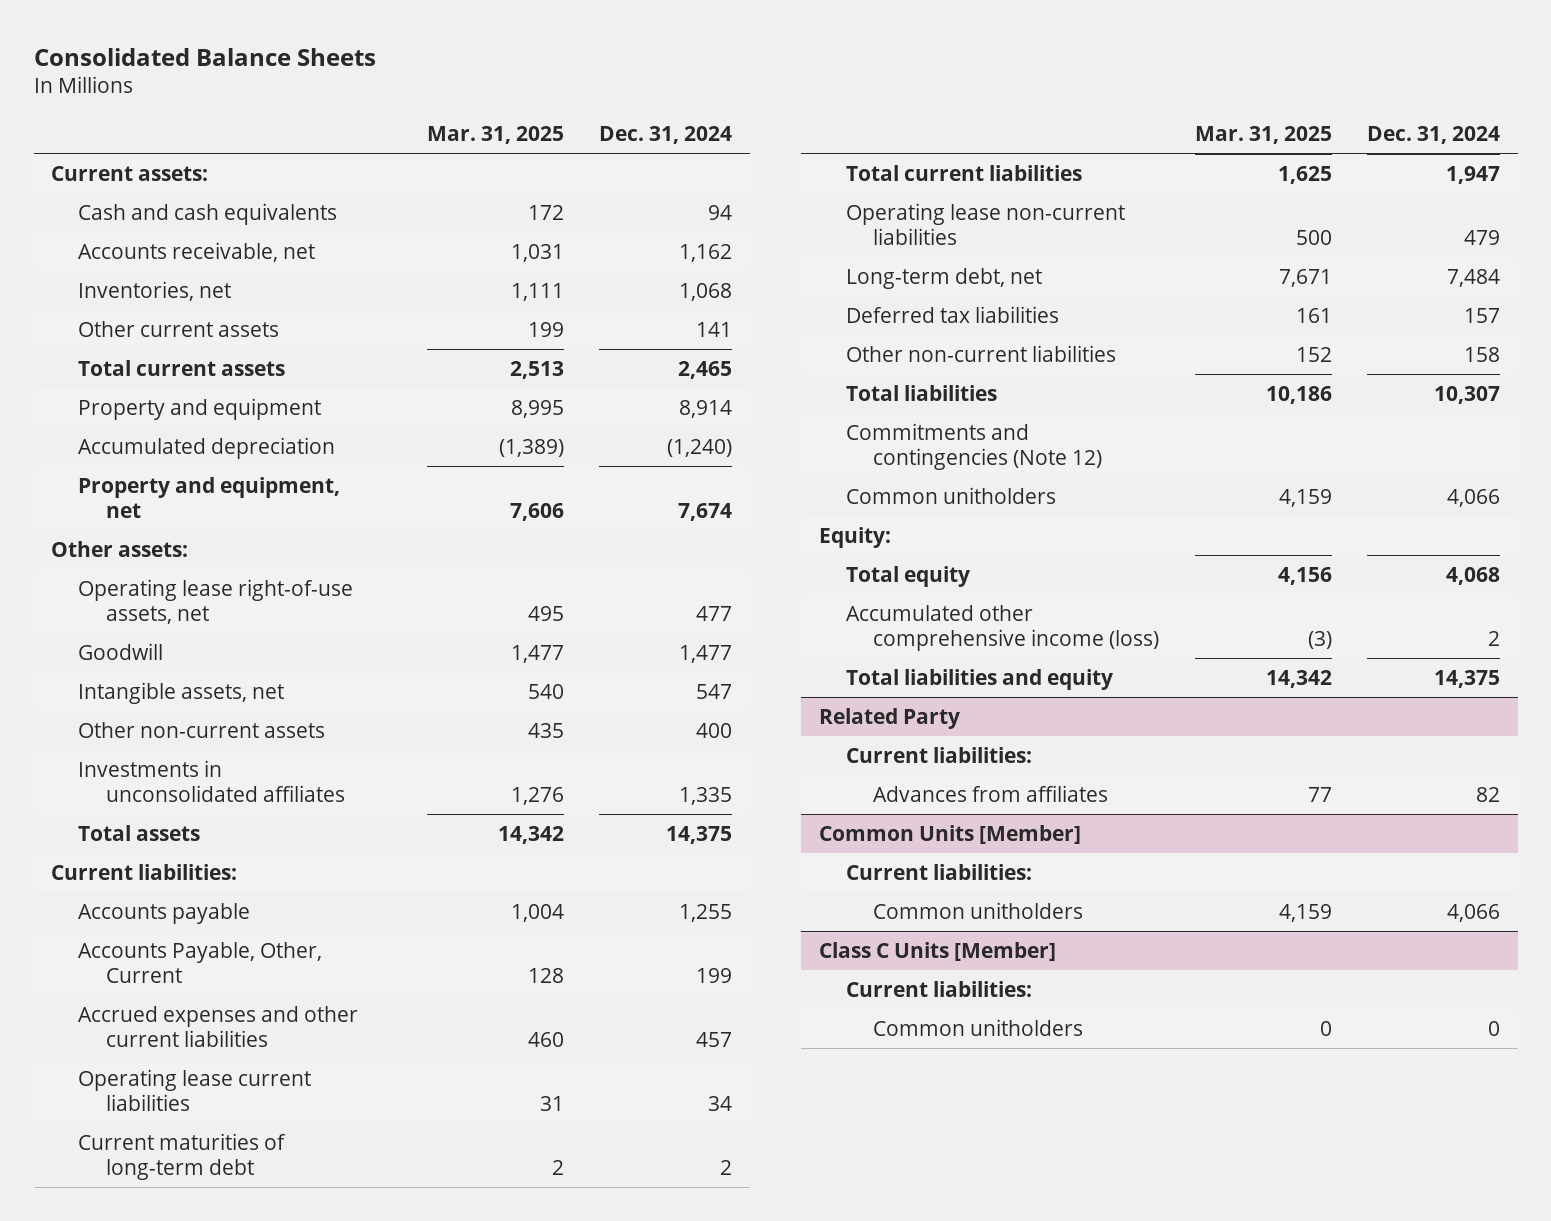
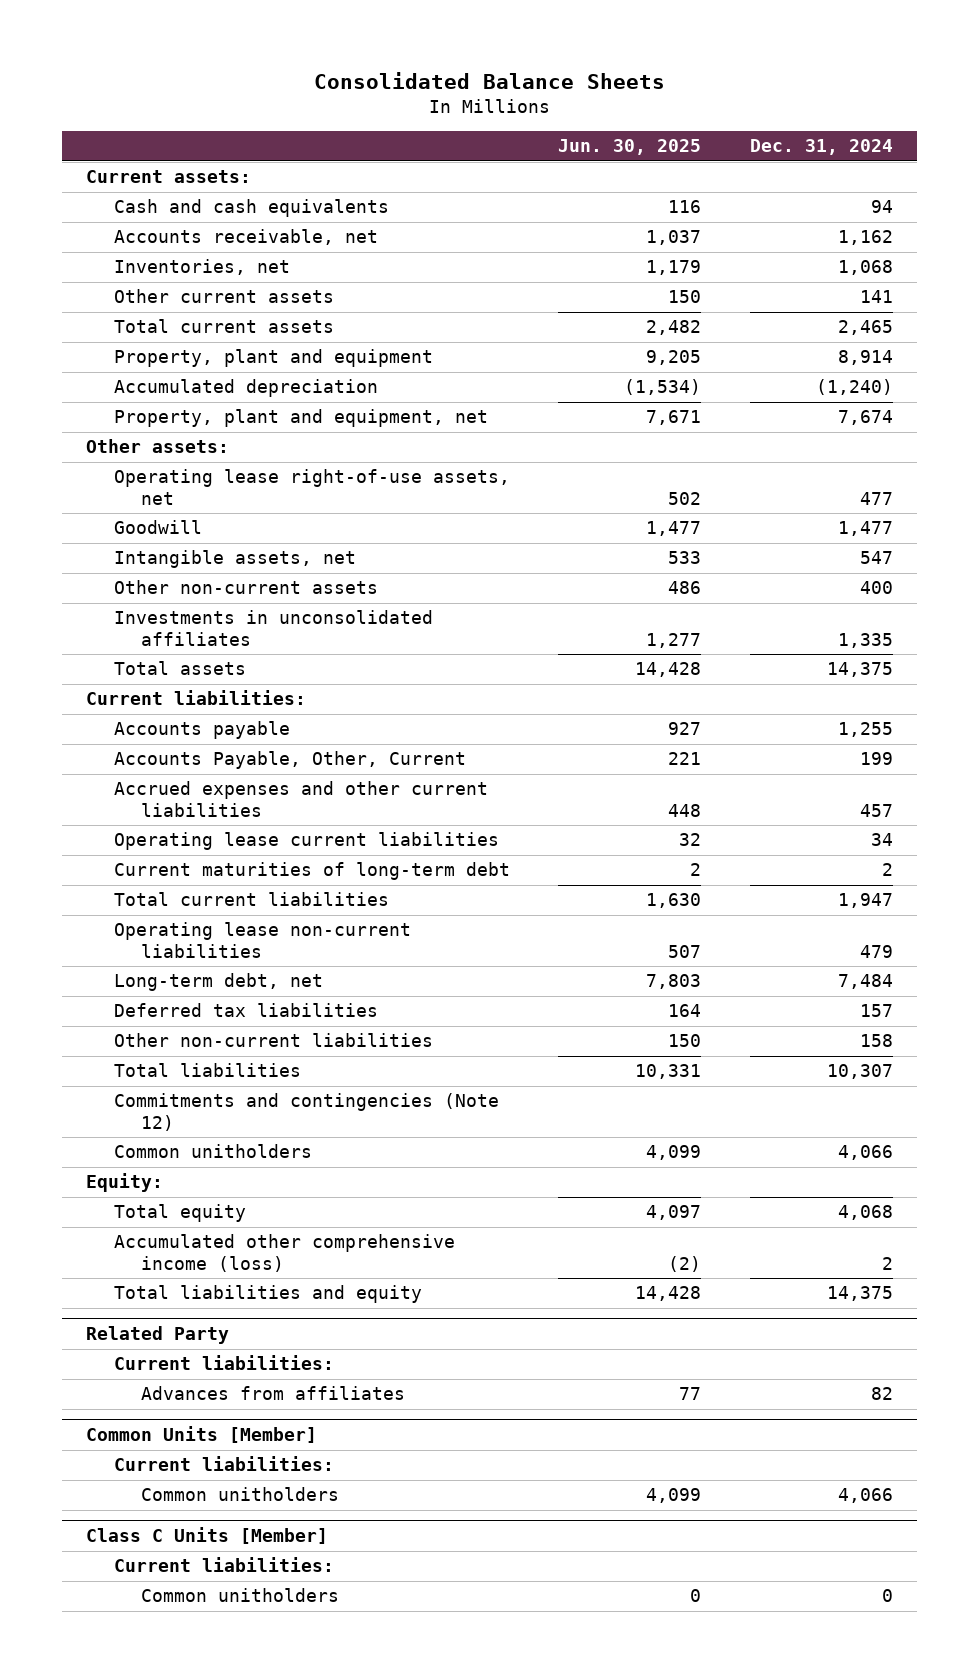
- | Mar. 31, 2025 | Dec. 31, 2024
+ | Jun. 30, 2025 | Dec. 31, 2024
- Property and equipment | 8,995 | 8,914
+ Property, plant and equipment | 9,205 | 8,914
- Property and equipment, net | 7,606 | 7,674
+ Property, plant and equipment, net | 7,671 | 7,674

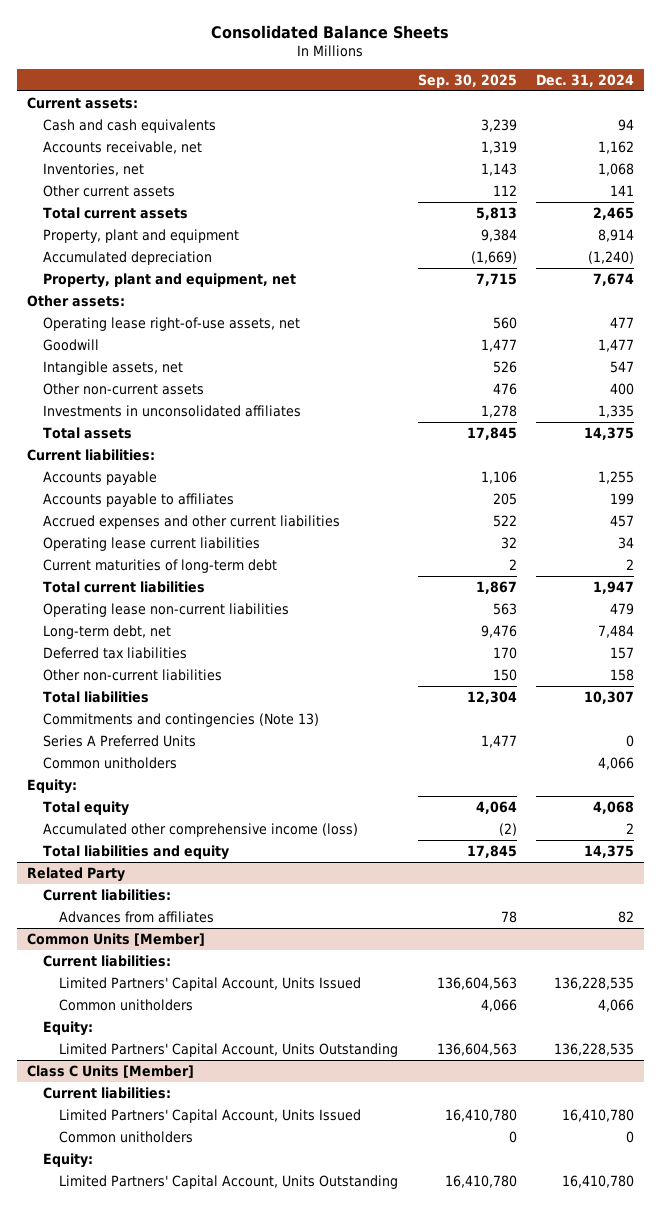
- | Jun. 30, 2025 | Dec. 31, 2024
+ | Sep. 30, 2025 | Dec. 31, 2024
- Accounts Payable, Other, Current | 221 | 199
+ Accounts payable to affiliates | 205 | 199
- Commitments and contingencies (Note 12)
+ Commitments and contingencies (Note 13)
+ Series A Preferred Units | 1,477 | 0
@ Common Units [Member]
+ Limited Partners' Capital Account, Units Issued | 136,604,563 | 136,228,535
+ Equity:
+ Limited Partners' Capital Account, Units Outstanding | 136,604,563 | 136,228,535
@ Class C Units [Member]
+ Limited Partners' Capital Account, Units Issued | 16,410,780 | 16,410,780
+ Equity:
+ Limited Partners' Capital Account, Units Outstanding | 16,410,780 | 16,410,780

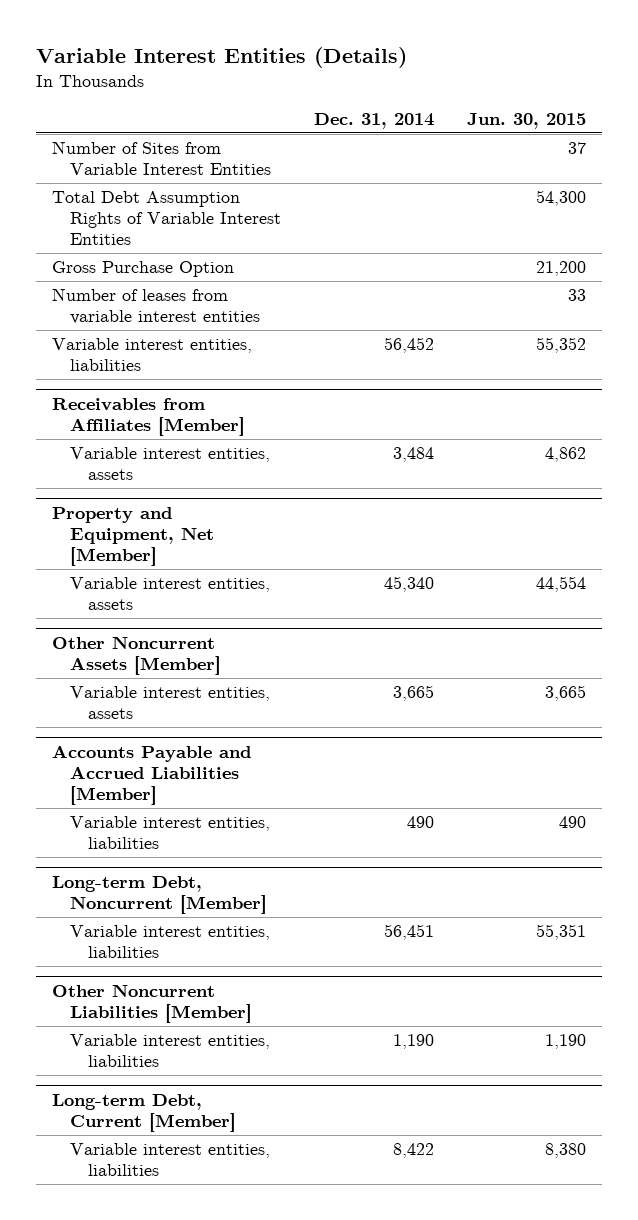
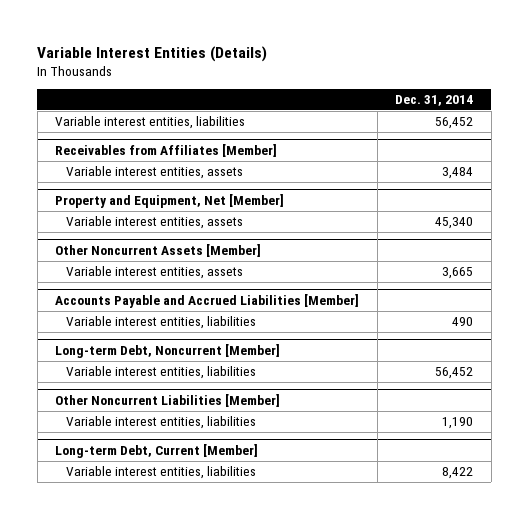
- | Dec. 31, 2014 | Jun. 30, 2015
+ | Dec. 31, 2014
- Number of Sites from Variable Interest Entities | | 37
- Total Debt Assumption Rights of Variable Interest Entities | | 54,300
- Gross Purchase Option | | 21,200
- Number of leases from variable interest entities | | 33
@ Long-term Debt, Noncurrent [Member]
- Variable interest entities, liabilities | 56,451 | 55,351
+ Variable interest entities, liabilities | 56,452

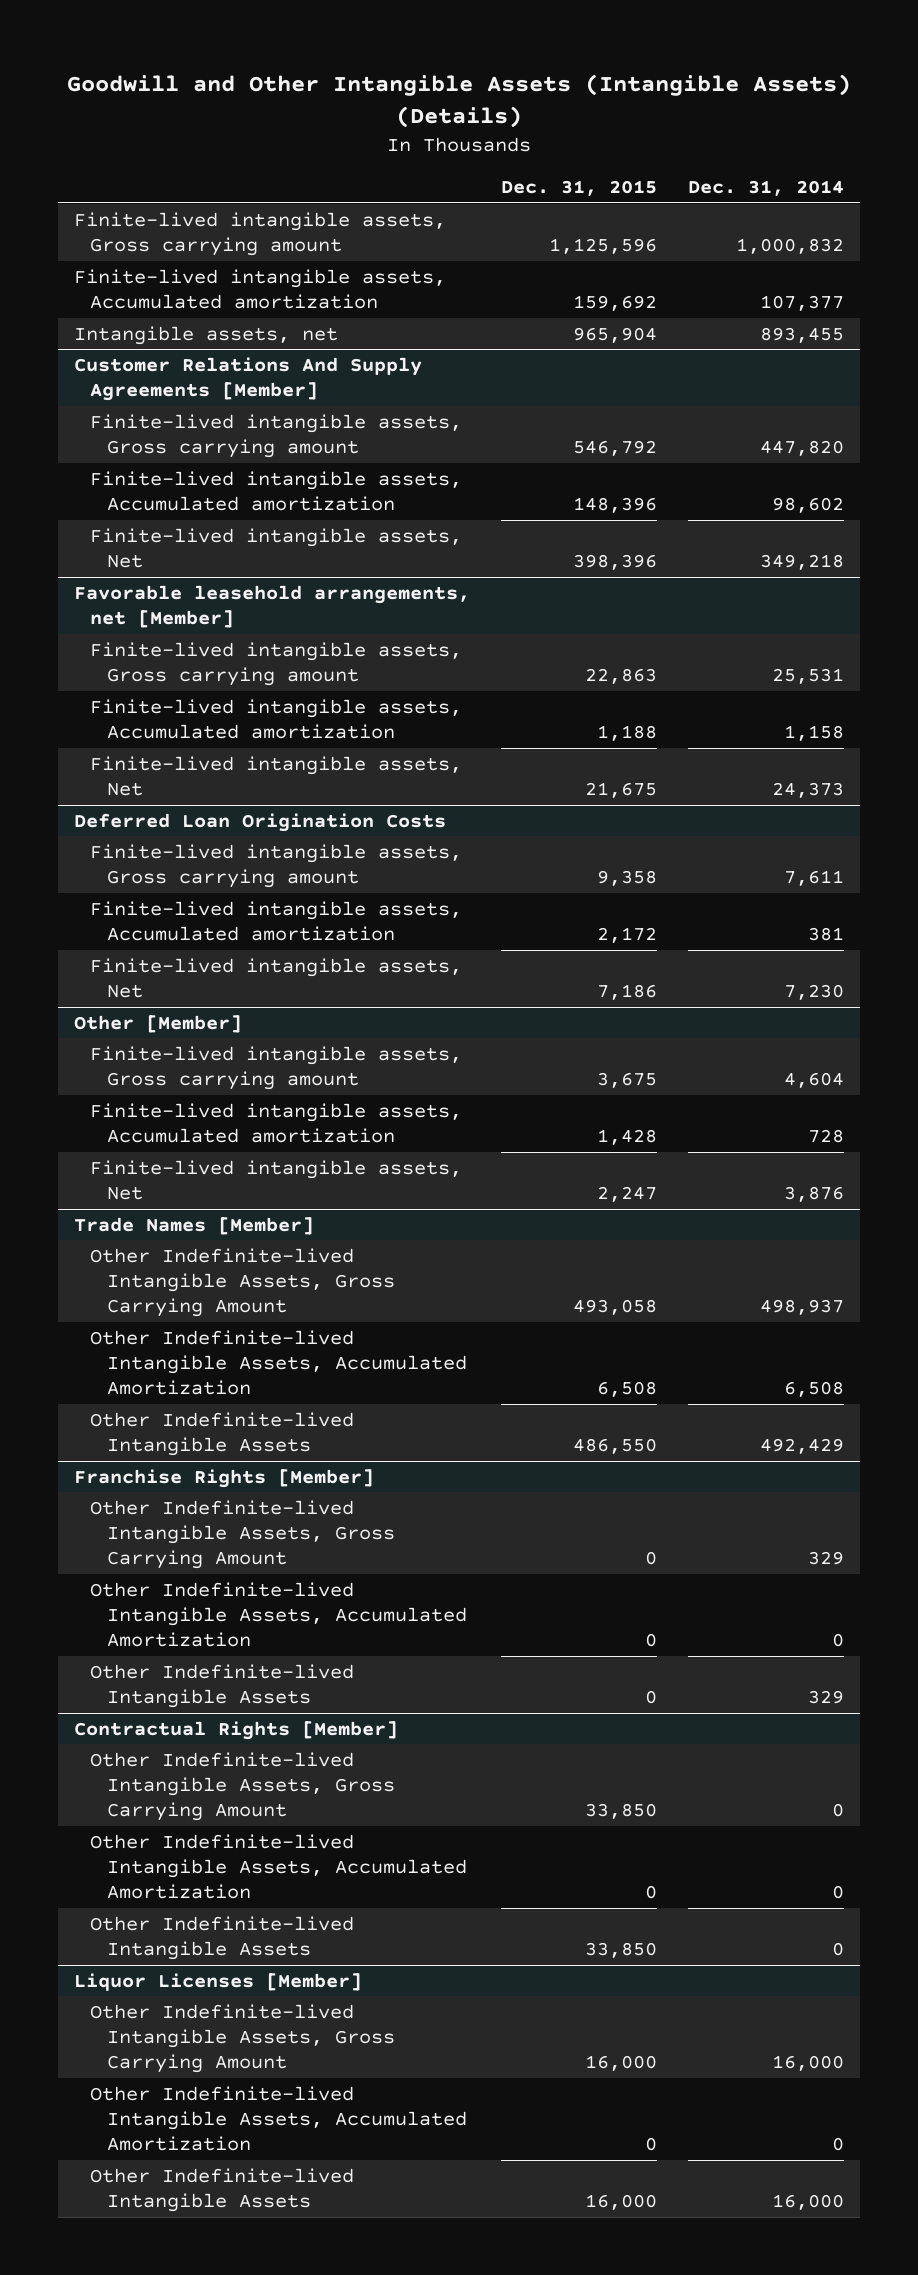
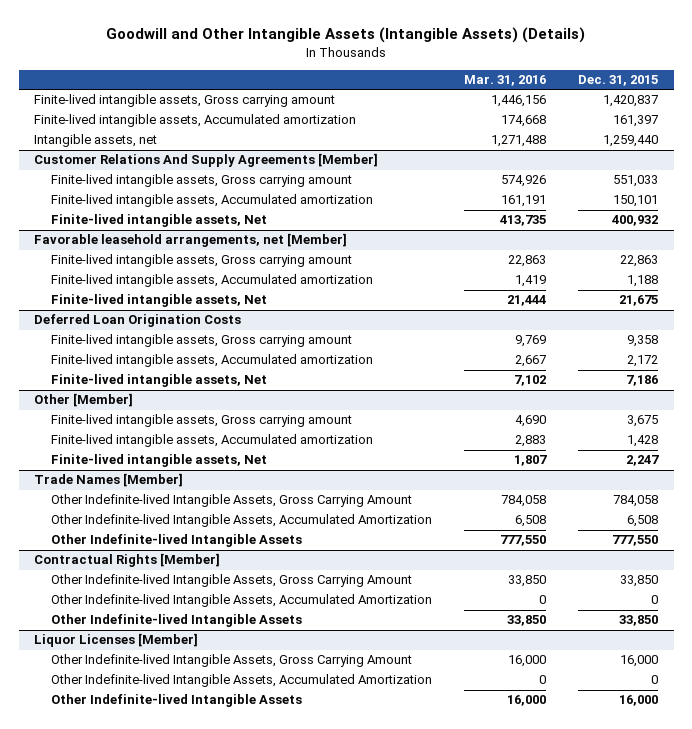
- | Dec. 31, 2015 | Dec. 31, 2014
+ | Mar. 31, 2016 | Dec. 31, 2015
- Finite-lived intangible assets, Gross carrying amount | 1,125,596 | 1,000,832
- Finite-lived intangible assets, Accumulated amortization | 159,692 | 107,377
- Intangible assets, net | 965,904 | 893,455
+ Finite-lived intangible assets, Gross carrying amount | 1,446,156 | 1,420,837
+ Finite-lived intangible assets, Accumulated amortization | 174,668 | 161,397
+ Intangible assets, net | 1,271,488 | 1,259,440
@ Customer Relations And Supply Agreements [Member]
- Finite-lived intangible assets, Gross carrying amount | 546,792 | 447,820
- Finite-lived intangible assets, Accumulated amortization | 148,396 | 98,602
- Finite-lived intangible assets, Net | 398,396 | 349,218
+ Finite-lived intangible assets, Gross carrying amount | 574,926 | 551,033
+ Finite-lived intangible assets, Accumulated amortization | 161,191 | 150,101
+ Finite-lived intangible assets, Net | 413,735 | 400,932
@ Trade Names [Member]
- Other Indefinite-lived Intangible Assets, Gross Carrying Amount | 493,058 | 498,937
+ Other Indefinite-lived Intangible Assets, Gross Carrying Amount | 784,058 | 784,058
- Other Indefinite-lived Intangible Assets | 486,550 | 492,429
- Franchise Rights [Member]
- Other Indefinite-lived Intangible Assets, Gross Carrying Amount | 0 | 329
- Other Indefinite-lived Intangible Assets, Accumulated Amortization | 0 | 0
- Other Indefinite-lived Intangible Assets | 0 | 329
@ Trade Names [Member]
+ Other Indefinite-lived Intangible Assets | 777,550 | 777,550

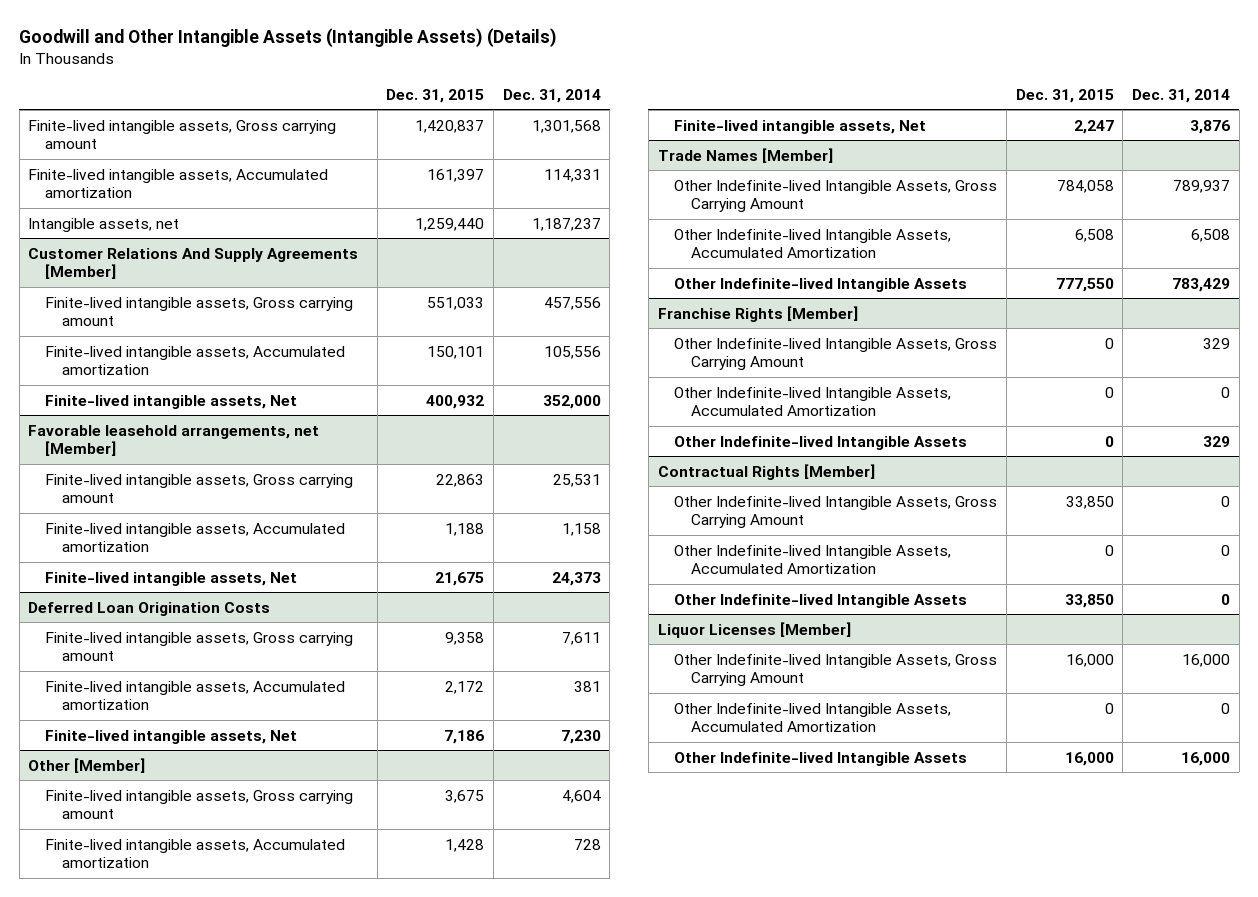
- | Mar. 31, 2016 | Dec. 31, 2015
+ | Dec. 31, 2015 | Dec. 31, 2014
+ Franchise Rights [Member]
+ Other Indefinite-lived Intangible Assets, Gross Carrying Amount | 0 | 329
+ Other Indefinite-lived Intangible Assets, Accumulated Amortization | 0 | 0
+ Other Indefinite-lived Intangible Assets | 0 | 329

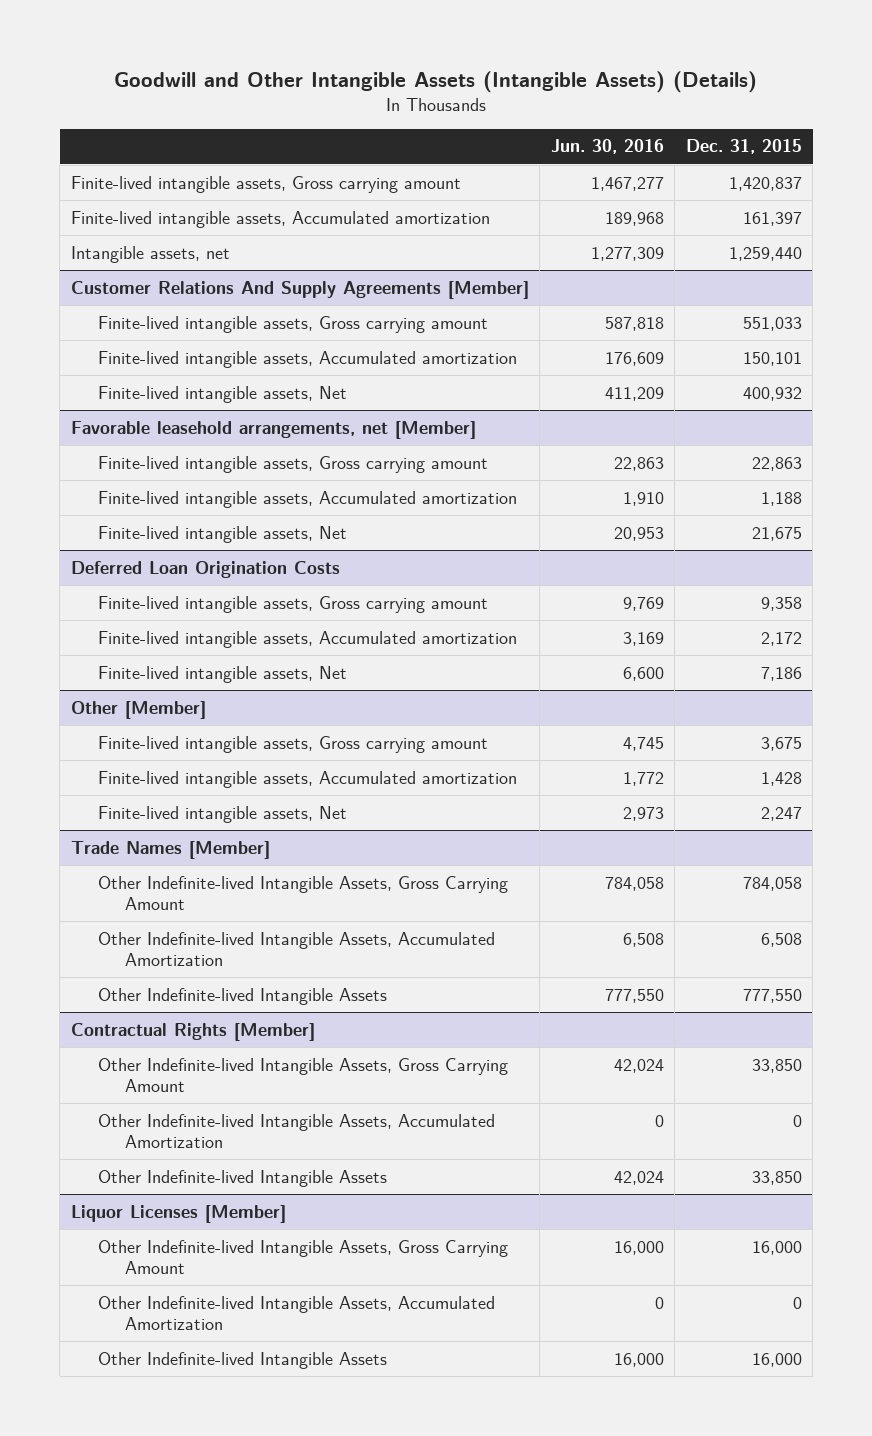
- | Dec. 31, 2015 | Dec. 31, 2014
+ | Jun. 30, 2016 | Dec. 31, 2015
- Franchise Rights [Member]
- Other Indefinite-lived Intangible Assets, Gross Carrying Amount | 0 | 329
- Other Indefinite-lived Intangible Assets, Accumulated Amortization | 0 | 0
- Other Indefinite-lived Intangible Assets | 0 | 329

